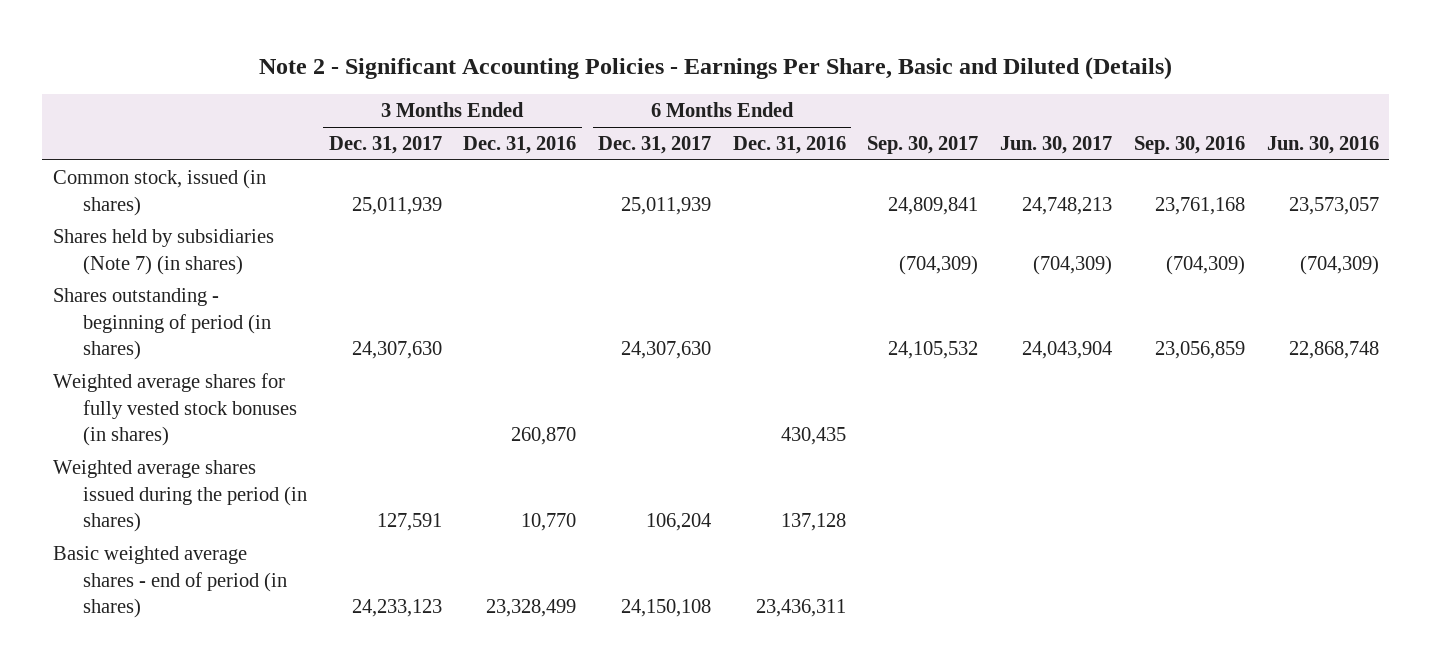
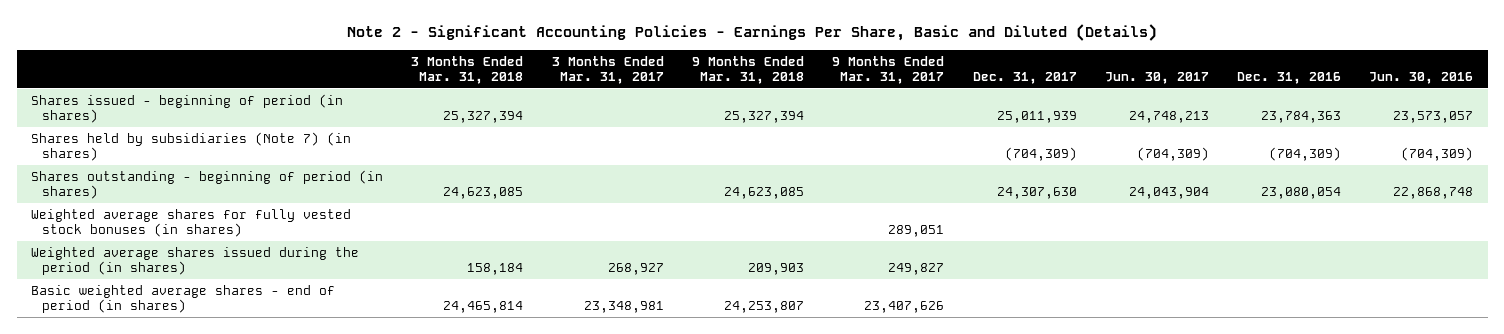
- | 3 Months Ended Dec. 31, 2017 | 3 Months Ended Dec. 31, 2016 | 6 Months Ended Dec. 31, 2017 | 6 Months Ended Dec. 31, 2016 | Sep. 30, 2017 | Jun. 30, 2017 | Sep. 30, 2016 | Jun. 30, 2016
+ | 3 Months Ended Mar. 31, 2018 | 3 Months Ended Mar. 31, 2017 | 9 Months Ended Mar. 31, 2018 | 9 Months Ended Mar. 31, 2017 | Dec. 31, 2017 | Jun. 30, 2017 | Dec. 31, 2016 | Jun. 30, 2016
- Common stock, issued (in shares) | 25,011,939 | | 25,011,939 | | 24,809,841 | 24,748,213 | 23,761,168 | 23,573,057
+ Shares issued - beginning of period (in shares) | 25,327,394 | | 25,327,394 | | 25,011,939 | 24,748,213 | 23,784,363 | 23,573,057

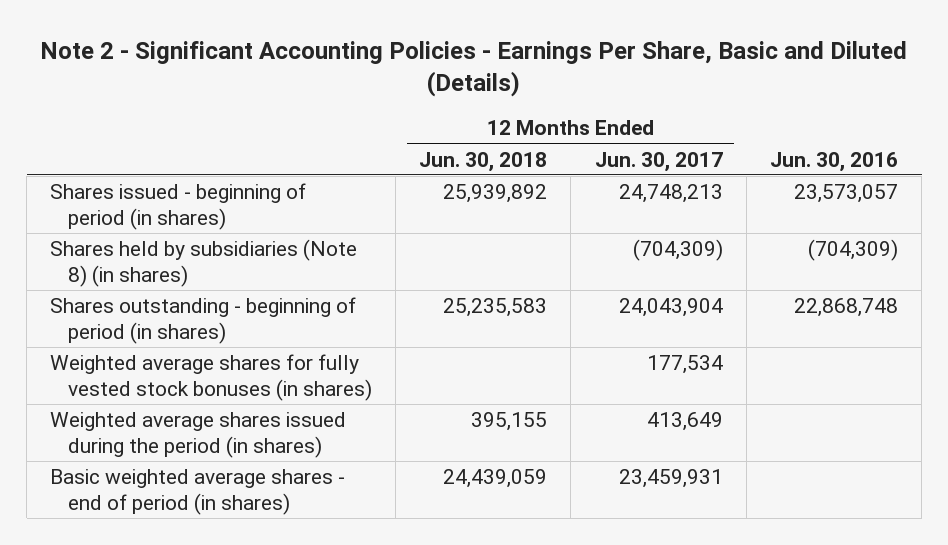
- | 3 Months Ended Mar. 31, 2018 | 3 Months Ended Mar. 31, 2017 | 9 Months Ended Mar. 31, 2018 | 9 Months Ended Mar. 31, 2017 | Dec. 31, 2017 | Jun. 30, 2017 | Dec. 31, 2016 | Jun. 30, 2016
+ | 12 Months Ended Jun. 30, 2018 | 12 Months Ended Jun. 30, 2017 | Jun. 30, 2016
- Shares held by subsidiaries (Note 7) (in shares) | | | | | (704,309) | (704,309) | (704,309) | (704,309)
+ Shares held by subsidiaries (Note 8) (in shares) | | (704,309) | (704,309)

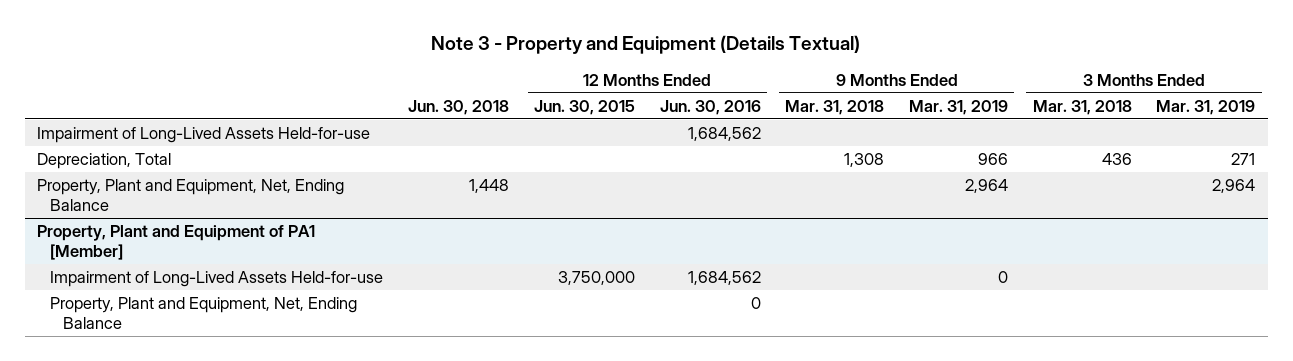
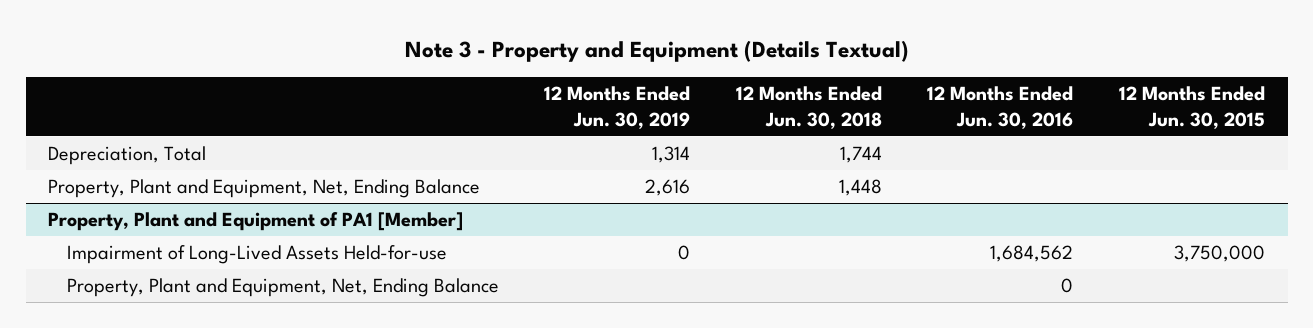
- | Jun. 30, 2018 | 12 Months Ended Jun. 30, 2015 | 12 Months Ended Jun. 30, 2016 | 9 Months Ended Mar. 31, 2018 | 9 Months Ended Mar. 31, 2019 | 3 Months Ended Mar. 31, 2018 | 3 Months Ended Mar. 31, 2019
+ | 12 Months Ended Jun. 30, 2019 | 12 Months Ended Jun. 30, 2018 | 12 Months Ended Jun. 30, 2016 | 12 Months Ended Jun. 30, 2015
- Impairment of Long-Lived Assets Held-for-use | | | 1,684,562 | | | |

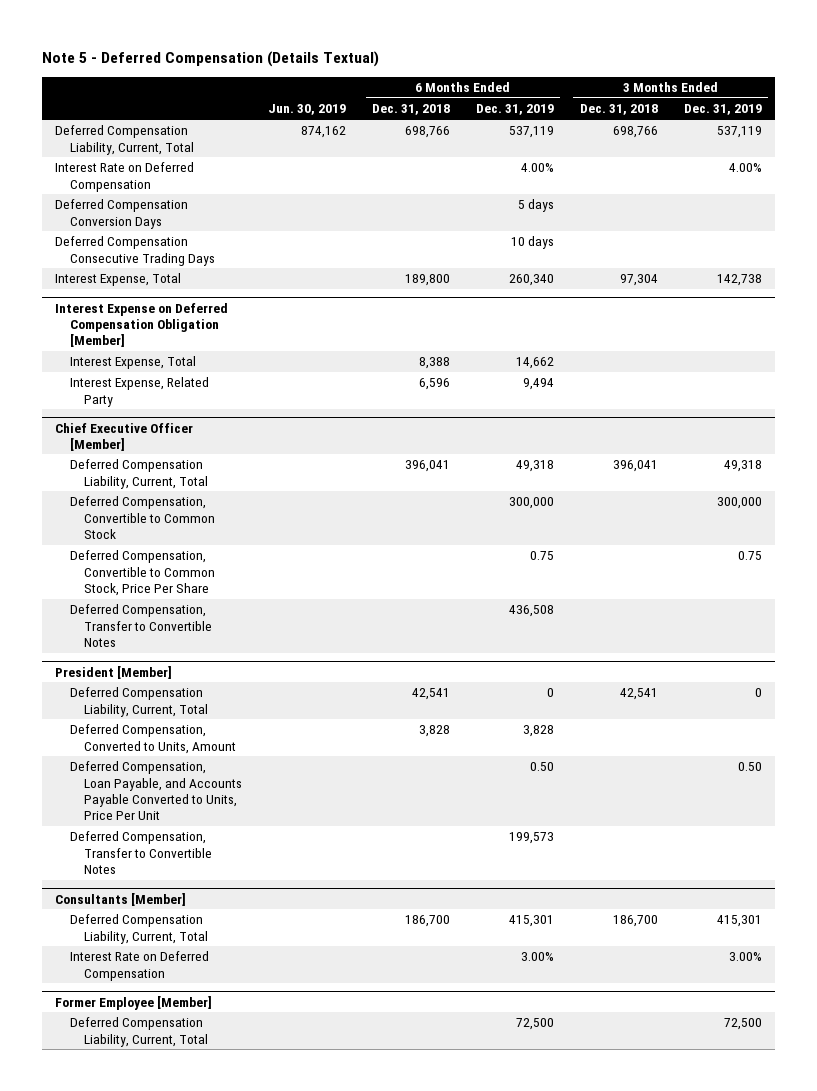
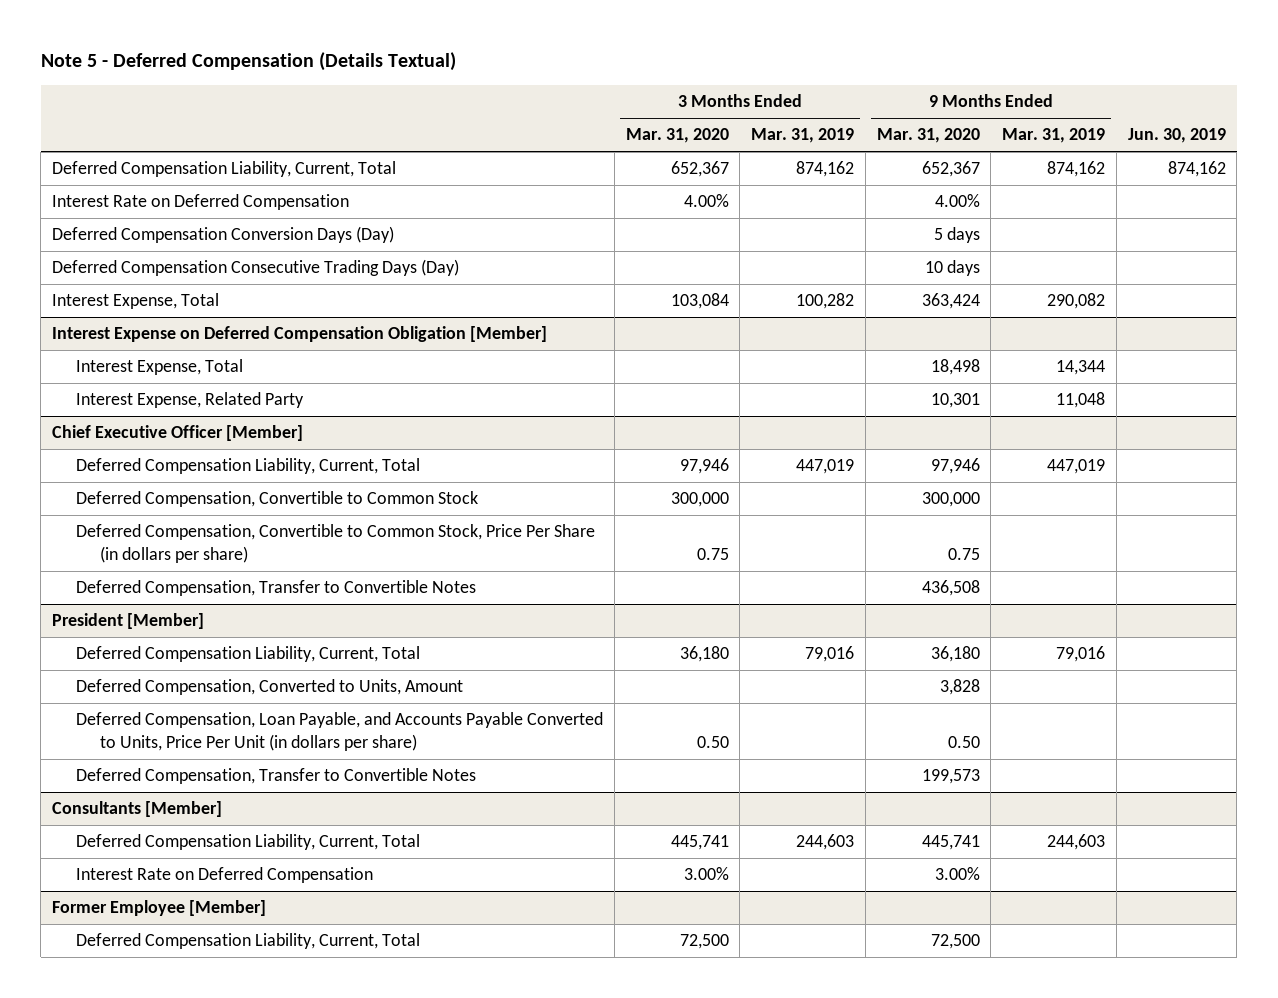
- | Jun. 30, 2019 | 6 Months Ended Dec. 31, 2018 | 6 Months Ended Dec. 31, 2019 | 3 Months Ended Dec. 31, 2018 | 3 Months Ended Dec. 31, 2019
+ | 3 Months Ended Mar. 31, 2020 | 3 Months Ended Mar. 31, 2019 | 9 Months Ended Mar. 31, 2020 | 9 Months Ended Mar. 31, 2019 | Jun. 30, 2019
- Deferred Compensation Conversion Days | | | 5 days | |
- Deferred Compensation Consecutive Trading Days | | | 10 days | |
+ Deferred Compensation Conversion Days (Day) | | | 5 days | |
+ Deferred Compensation Consecutive Trading Days (Day) | | | 10 days | |
@ Chief Executive Officer [Member]
- Deferred Compensation, Convertible to Common Stock, Price Per Share | | | 0.75 | | 0.75
+ Deferred Compensation, Convertible to Common Stock, Price Per Share (in dollars per share) | 0.75 | | 0.75 | |
@ President [Member]
- Deferred Compensation, Loan Payable, and Accounts Payable Converted to Units, Price Per Unit | | | 0.50 | | 0.50
+ Deferred Compensation, Loan Payable, and Accounts Payable Converted to Units, Price Per Unit (in dollars per share) | 0.50 | | 0.50 | |

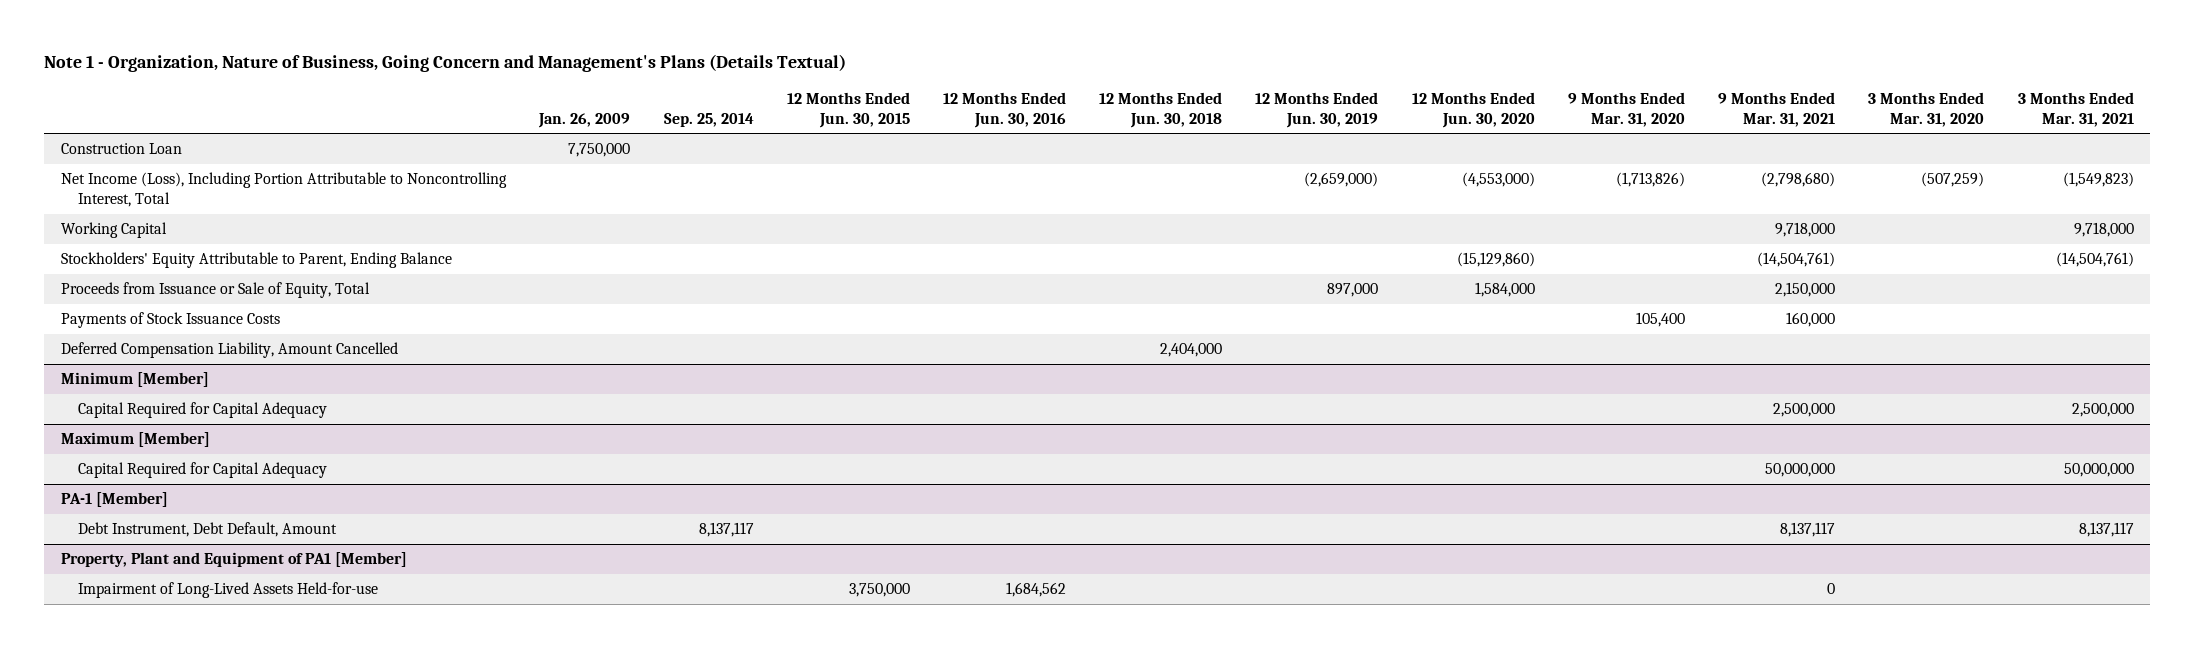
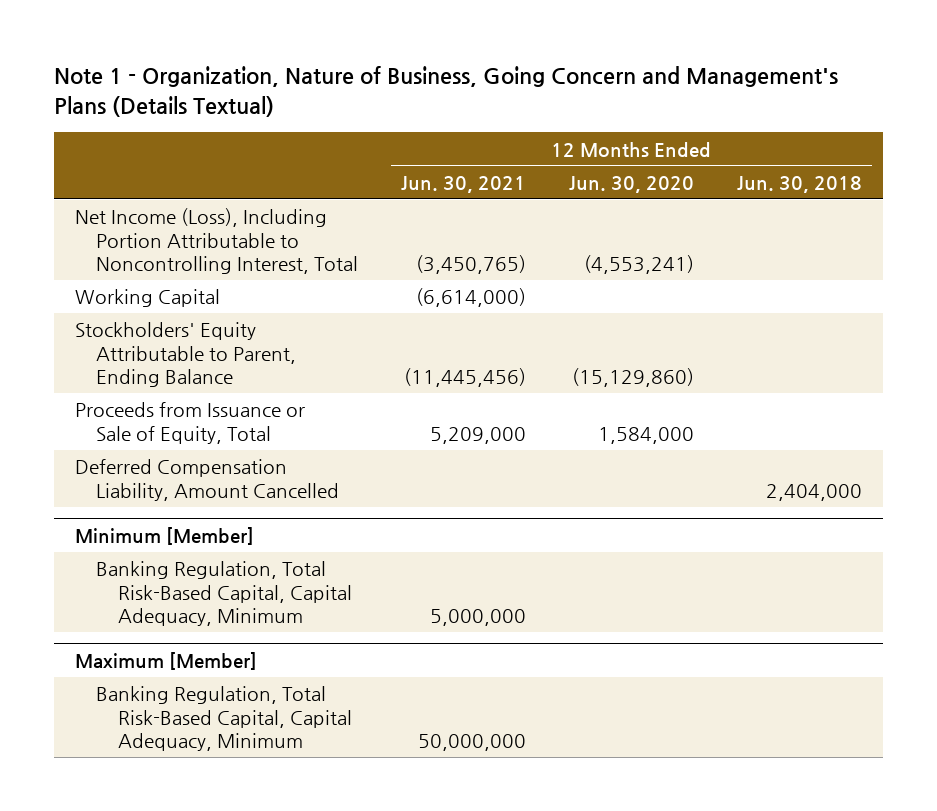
- | Jan. 26, 2009 | Sep. 25, 2014 | 12 Months Ended Jun. 30, 2015 | 12 Months Ended Jun. 30, 2016 | 12 Months Ended Jun. 30, 2018 | 12 Months Ended Jun. 30, 2019 | 12 Months Ended Jun. 30, 2020 | 9 Months Ended Mar. 31, 2020 | 9 Months Ended Mar. 31, 2021 | 3 Months Ended Mar. 31, 2020 | 3 Months Ended Mar. 31, 2021
+ | 12 Months Ended Jun. 30, 2021 | 12 Months Ended Jun. 30, 2020 | 12 Months Ended Jun. 30, 2018
- Construction Loan | 7,750,000 | | | | | | | | | |
- Net Income (Loss), Including Portion Attributable to Noncontrolling Interest, Total | | | | | | (2,659,000) | (4,553,000) | (1,713,826) | (2,798,680) | (507,259) | (1,549,823)
+ Net Income (Loss), Including Portion Attributable to Noncontrolling Interest, Total | (3,450,765) | (4,553,241) |
- Payments of Stock Issuance Costs | | | | | | | | 105,400 | 160,000 | |
@ Minimum [Member]
- Capital Required for Capital Adequacy | | | | | | | | | 2,500,000 | | 2,500,000
+ Banking Regulation, Total Risk-Based Capital, Capital Adequacy, Minimum | 5,000,000 | |
@ Maximum [Member]
- Capital Required for Capital Adequacy | | | | | | | | | 50,000,000 | | 50,000,000
- PA-1 [Member]
- Debt Instrument, Debt Default, Amount | | 8,137,117 | | | | | | | 8,137,117 | | 8,137,117
- Property, Plant and Equipment of PA1 [Member]
- Impairment of Long-Lived Assets Held-for-use | | | 3,750,000 | 1,684,562 | | | | | 0 | |
@ Maximum [Member]
+ Banking Regulation, Total Risk-Based Capital, Capital Adequacy, Minimum | 50,000,000 | |

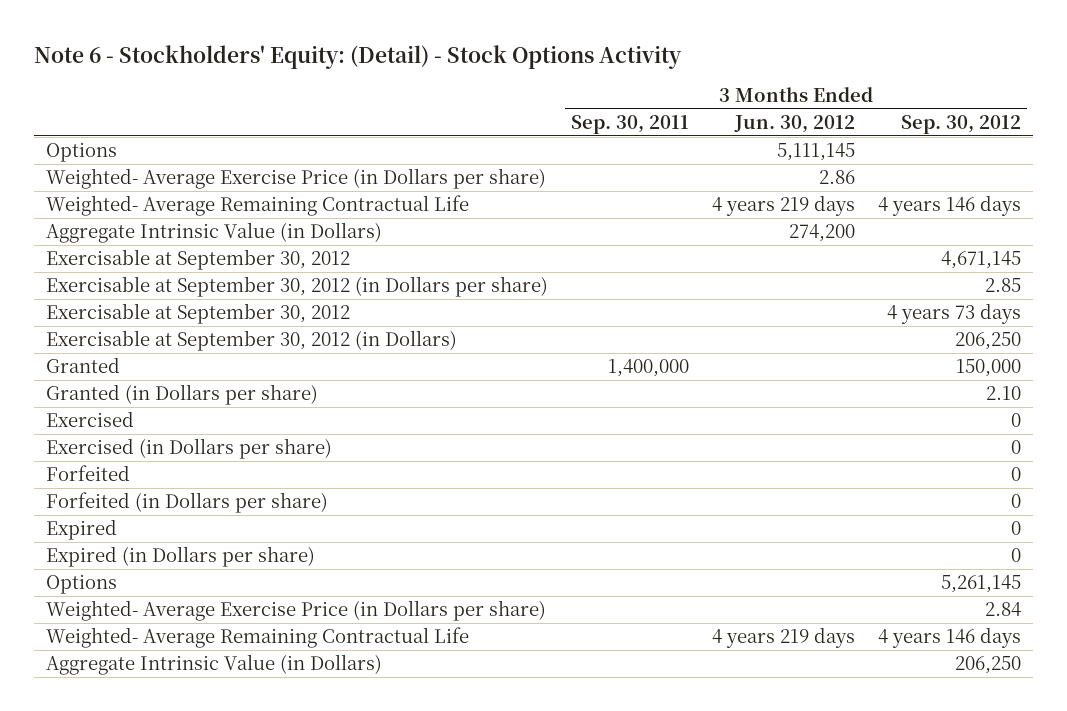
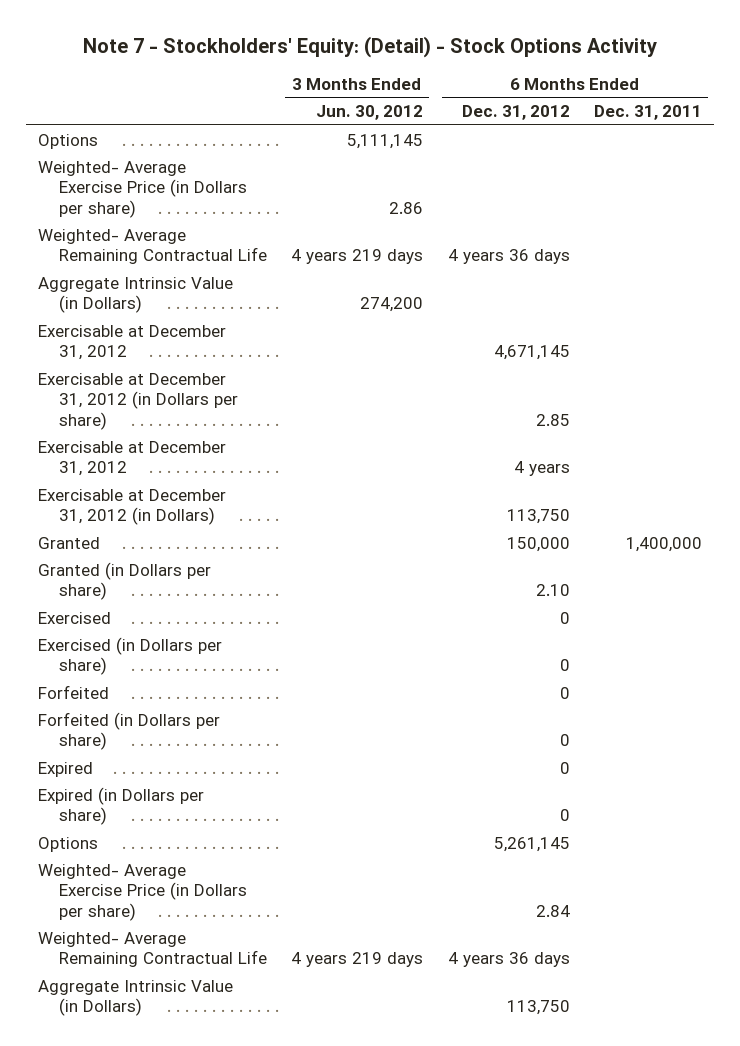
- Note 6 - Stockholders' Equity: (Detail) - Stock Options Activity
+ Note 7 - Stockholders' Equity: (Detail) - Stock Options Activity
- | 3 Months Ended Sep. 30, 2011 | 3 Months Ended Jun. 30, 2012 | 3 Months Ended Sep. 30, 2012
+ | 3 Months Ended Jun. 30, 2012 | 6 Months Ended Dec. 31, 2012 | 6 Months Ended Dec. 31, 2011
- Exercisable at September 30, 2012 | | | 4,671,145
- Exercisable at September 30, 2012 (in Dollars per share) | | | 2.85
- Exercisable at September 30, 2012 | | | 4 years 73 days
- Exercisable at September 30, 2012 (in Dollars) | | | 206,250
+ Exercisable at December 31, 2012 | | 4,671,145 |
+ Exercisable at December 31, 2012 (in Dollars per share) | | 2.85 |
+ Exercisable at December 31, 2012 | | 4 years |
+ Exercisable at December 31, 2012 (in Dollars) | | 113,750 |

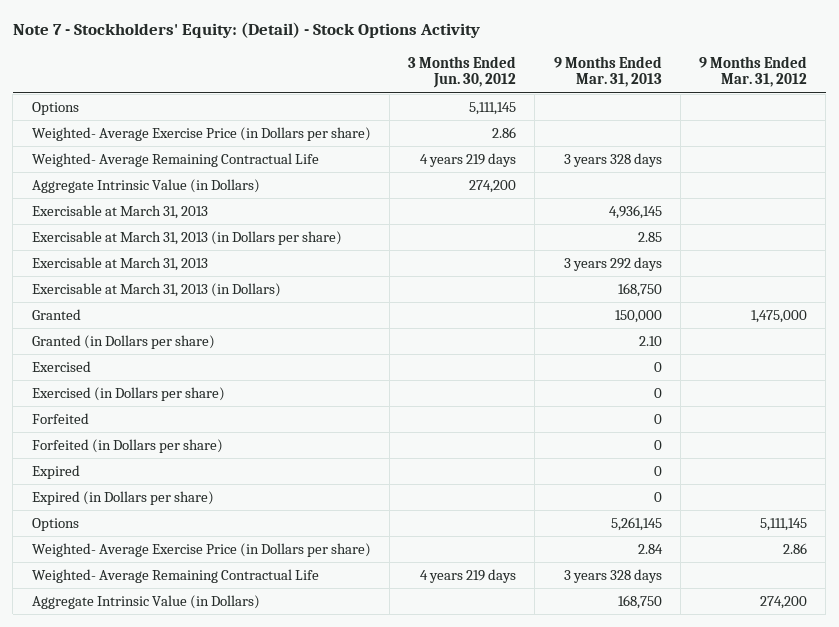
- | 3 Months Ended Jun. 30, 2012 | 6 Months Ended Dec. 31, 2012 | 6 Months Ended Dec. 31, 2011
+ | 3 Months Ended Jun. 30, 2012 | 9 Months Ended Mar. 31, 2013 | 9 Months Ended Mar. 31, 2012
- Exercisable at December 31, 2012 | | 4,671,145 |
- Exercisable at December 31, 2012 (in Dollars per share) | | 2.85 |
- Exercisable at December 31, 2012 | | 4 years |
- Exercisable at December 31, 2012 (in Dollars) | | 113,750 |
+ Exercisable at March 31, 2013 | | 4,936,145 |
+ Exercisable at March 31, 2013 (in Dollars per share) | | 2.85 |
+ Exercisable at March 31, 2013 | | 3 years 292 days |
+ Exercisable at March 31, 2013 (in Dollars) | | 168,750 |

